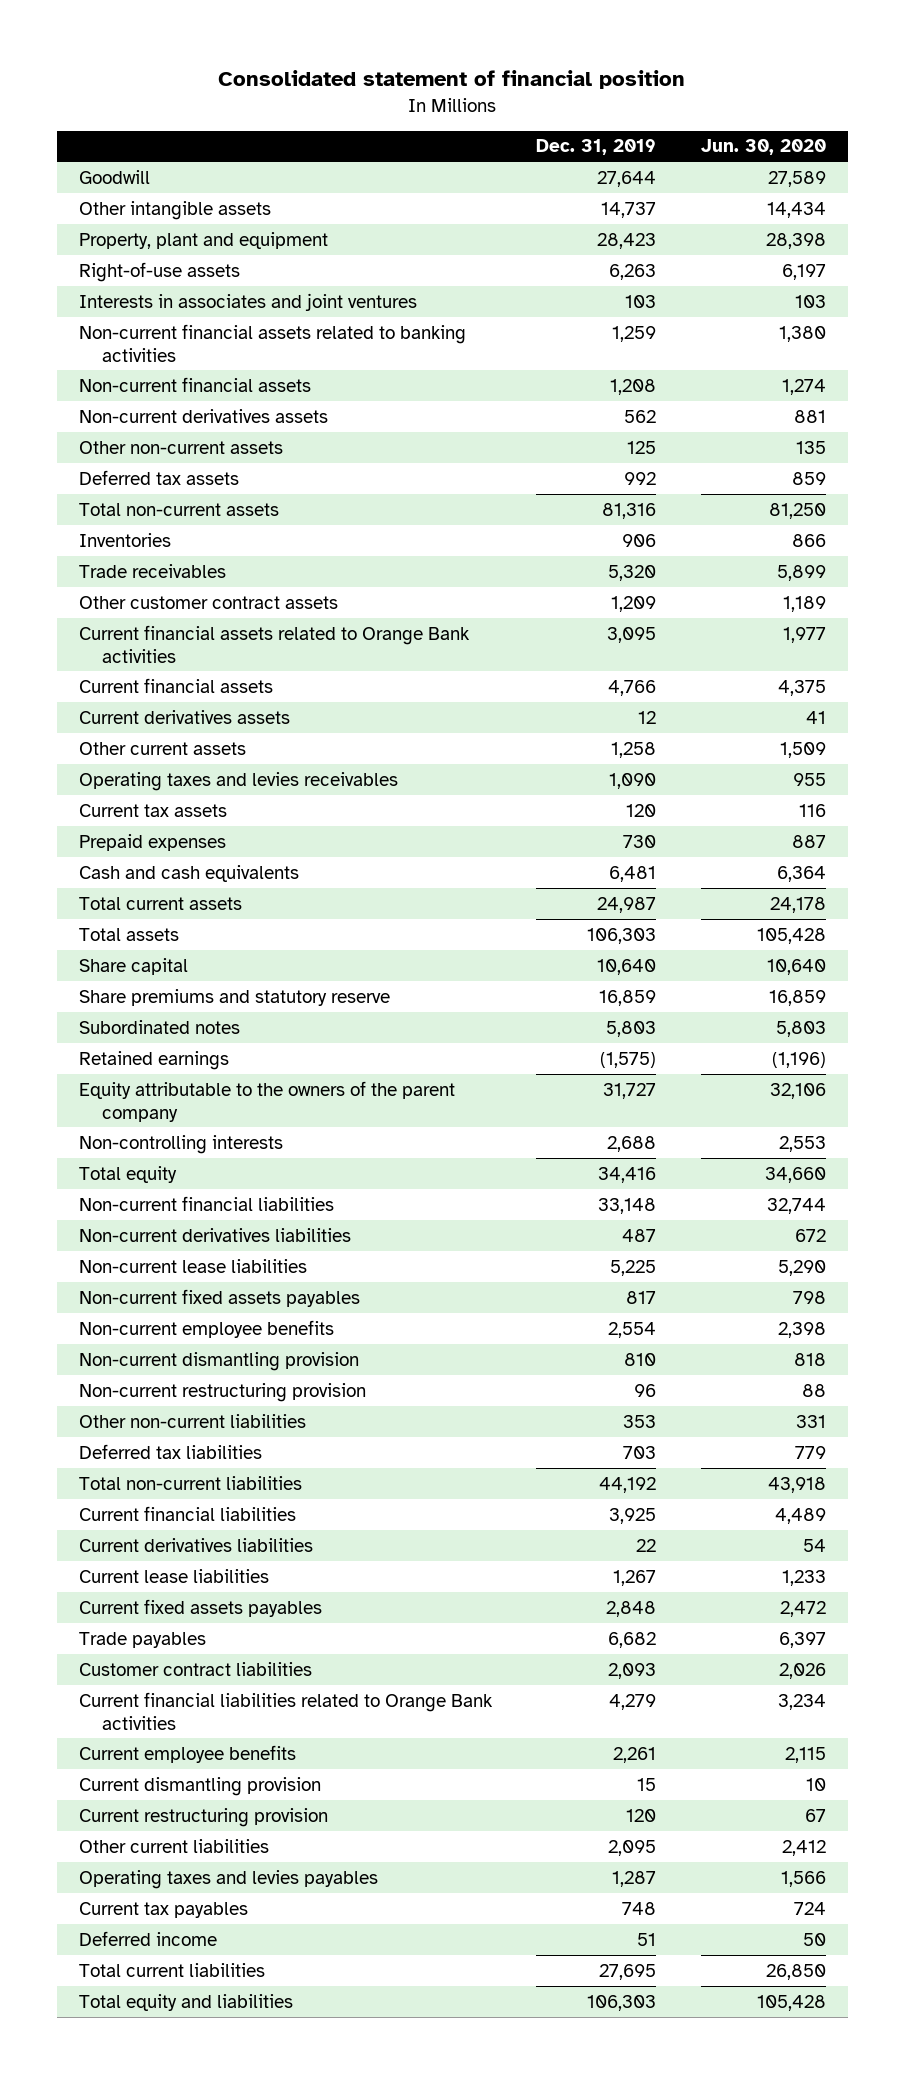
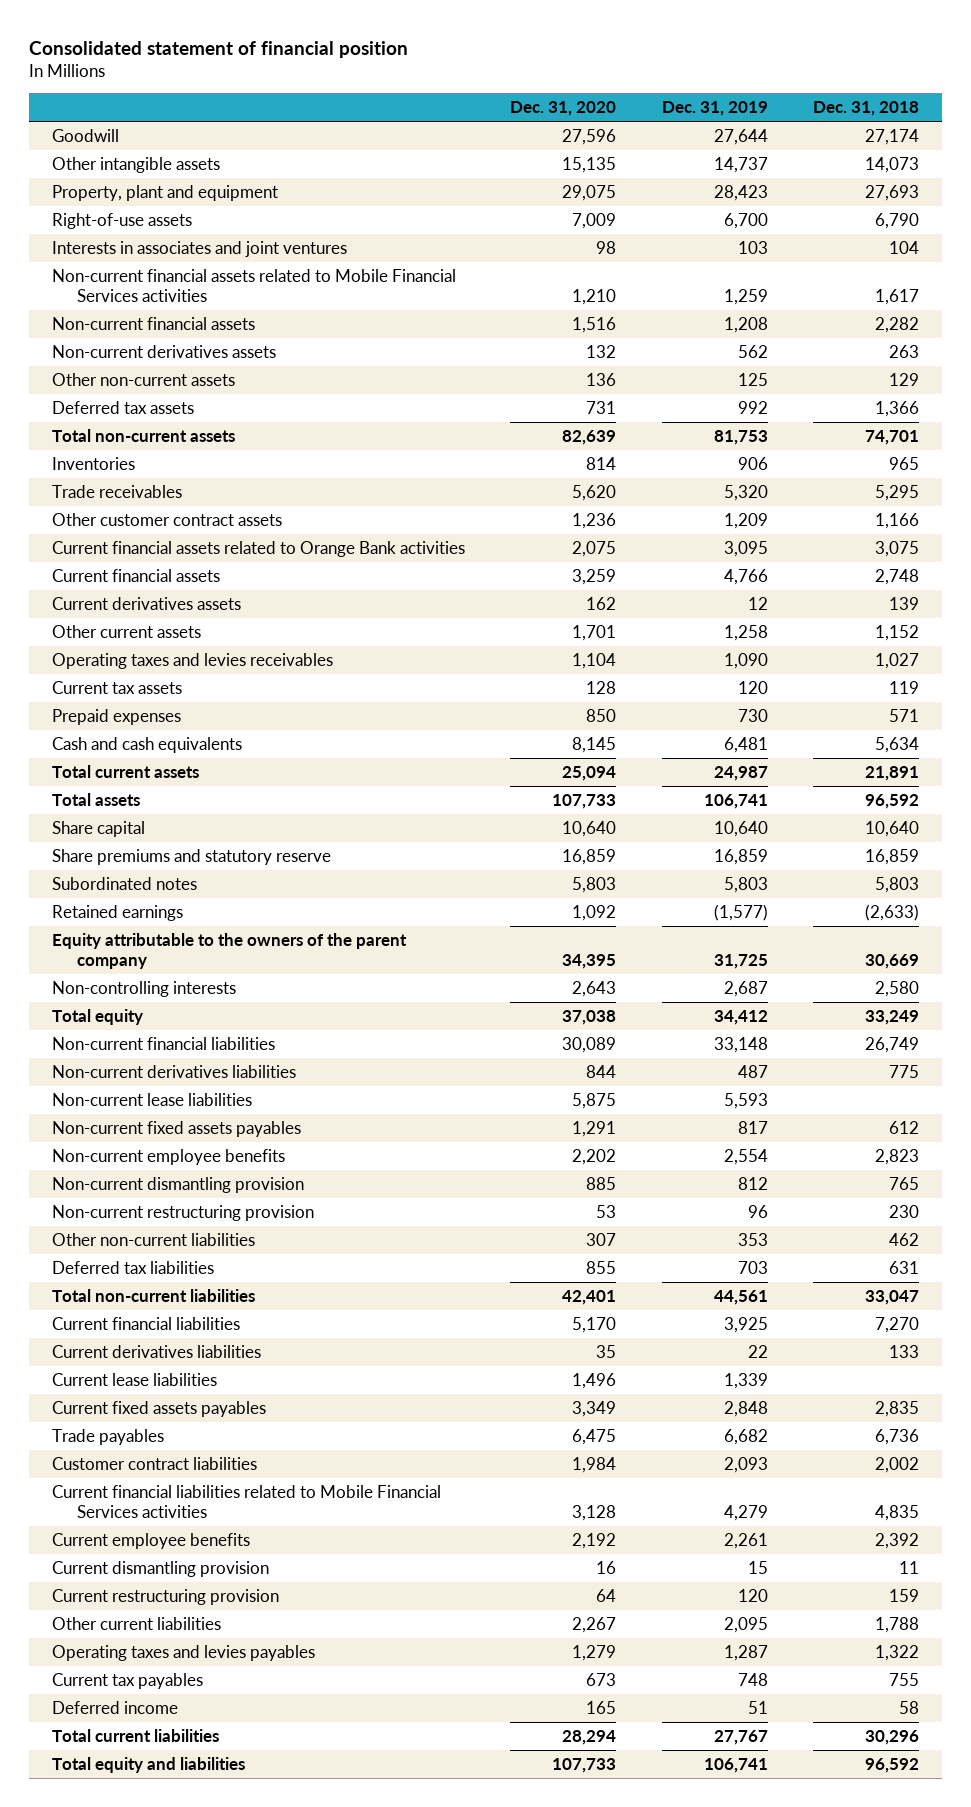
- | Dec. 31, 2019 | Jun. 30, 2020
+ | Dec. 31, 2020 | Dec. 31, 2019 | Dec. 31, 2018
- Right-of-use assets | 6,263 | 6,197
+ Right-of-use assets | 7,009 | 6,700 | 6,790
- Non-current financial assets related to banking activities | 1,259 | 1,380
+ Non-current financial assets related to Mobile Financial Services activities | 1,210 | 1,259 | 1,617
- Total non-current assets | 81,316 | 81,250
+ Total non-current assets | 82,639 | 81,753 | 74,701
- Total assets | 106,303 | 105,428
+ Total assets | 107,733 | 106,741 | 96,592
- Retained earnings | (1,575) | (1,196)
- Equity attributable to the owners of the parent company | 31,727 | 32,106
- Non-controlling interests | 2,688 | 2,553
- Total equity | 34,416 | 34,660
+ Retained earnings | 1,092 | (1,577) | (2,633)
+ Equity attributable to the owners of the parent company | 34,395 | 31,725 | 30,669
+ Non-controlling interests | 2,643 | 2,687 | 2,580
+ Total equity | 37,038 | 34,412 | 33,249
- Non-current lease liabilities | 5,225 | 5,290
+ Non-current lease liabilities | 5,875 | 5,593 |
- Non-current dismantling provision | 810 | 818
+ Non-current dismantling provision | 885 | 812 | 765
- Total non-current liabilities | 44,192 | 43,918
+ Total non-current liabilities | 42,401 | 44,561 | 33,047
- Current lease liabilities | 1,267 | 1,233
+ Current lease liabilities | 1,496 | 1,339 |
- Current financial liabilities related to Orange Bank activities | 4,279 | 3,234
+ Current financial liabilities related to Mobile Financial Services activities | 3,128 | 4,279 | 4,835
- Total current liabilities | 27,695 | 26,850
- Total equity and liabilities | 106,303 | 105,428
+ Total current liabilities | 28,294 | 27,767 | 30,296
+ Total equity and liabilities | 107,733 | 106,741 | 96,592

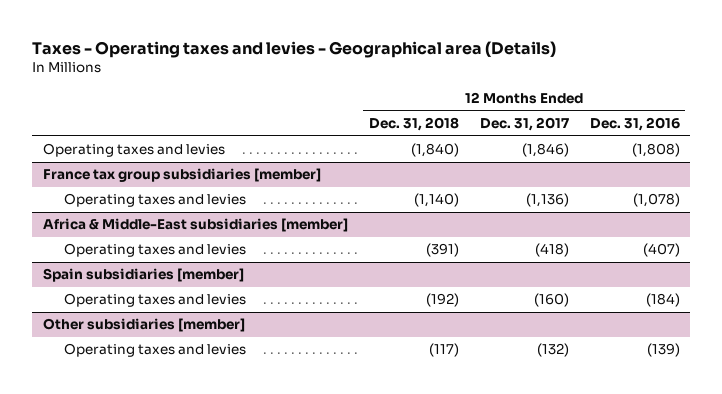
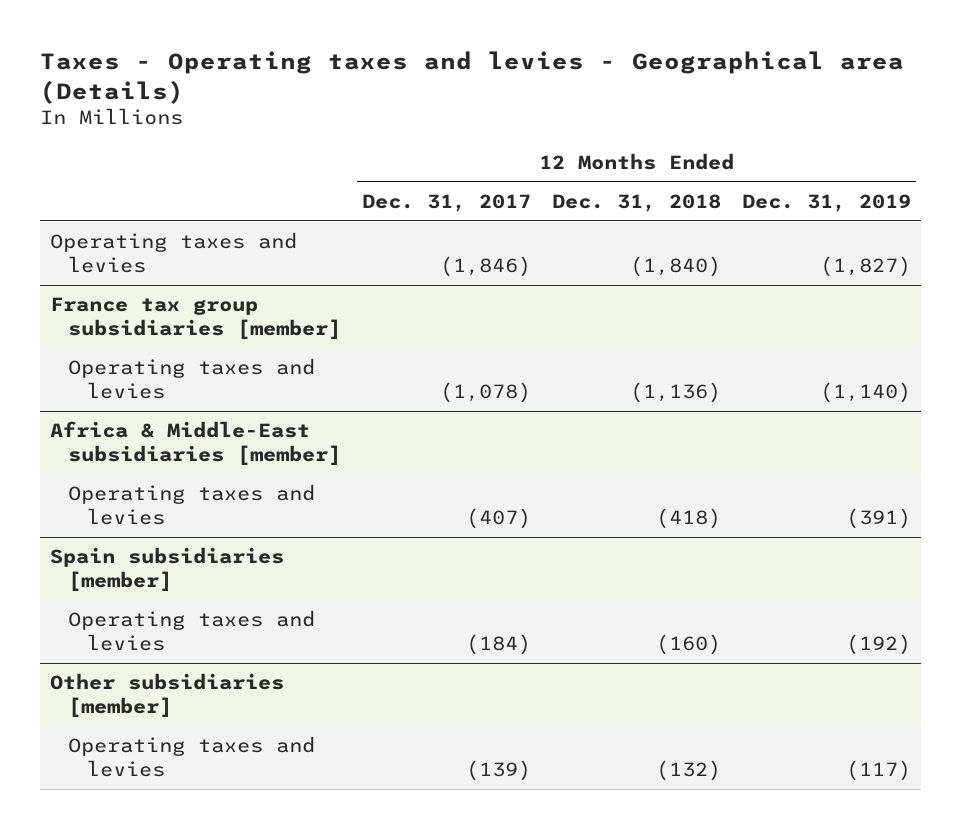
- | 12 Months Ended Dec. 31, 2018 | 12 Months Ended Dec. 31, 2017 | 12 Months Ended Dec. 31, 2016
+ | 12 Months Ended Dec. 31, 2017 | 12 Months Ended Dec. 31, 2018 | 12 Months Ended Dec. 31, 2019
@ France tax group subsidiaries [member]
- Operating taxes and levies | (1,140) | (1,136) | (1,078)
+ Operating taxes and levies | (1,078) | (1,136) | (1,140)
@ Africa & Middle-East subsidiaries [member]
- Operating taxes and levies | (391) | (418) | (407)
+ Operating taxes and levies | (407) | (418) | (391)
@ Spain subsidiaries [member]
- Operating taxes and levies | (192) | (160) | (184)
+ Operating taxes and levies | (184) | (160) | (192)
@ Other subsidiaries [member]
- Operating taxes and levies | (117) | (132) | (139)
+ Operating taxes and levies | (139) | (132) | (117)

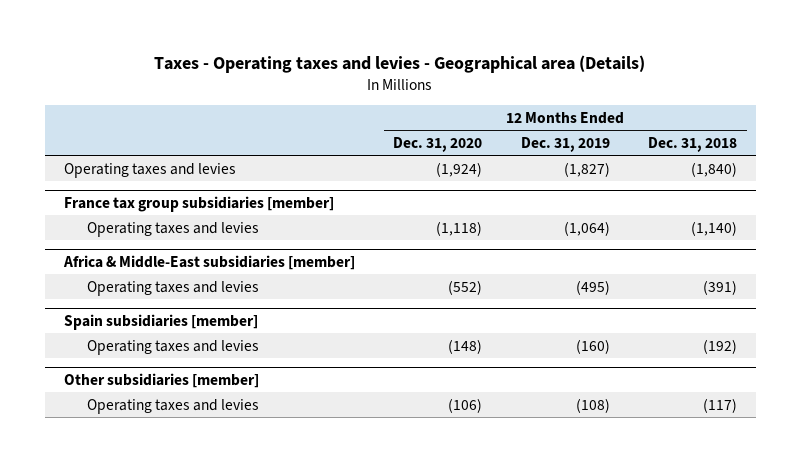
- | 12 Months Ended Dec. 31, 2017 | 12 Months Ended Dec. 31, 2018 | 12 Months Ended Dec. 31, 2019
+ | 12 Months Ended Dec. 31, 2020 | 12 Months Ended Dec. 31, 2019 | 12 Months Ended Dec. 31, 2018
@ France tax group subsidiaries [member]
- Operating taxes and levies | (1,078) | (1,136) | (1,140)
+ Operating taxes and levies | (1,118) | (1,064) | (1,140)
@ Africa & Middle-East subsidiaries [member]
- Operating taxes and levies | (407) | (418) | (391)
+ Operating taxes and levies | (552) | (495) | (391)
@ Spain subsidiaries [member]
- Operating taxes and levies | (184) | (160) | (192)
+ Operating taxes and levies | (148) | (160) | (192)
@ Other subsidiaries [member]
- Operating taxes and levies | (139) | (132) | (117)
+ Operating taxes and levies | (106) | (108) | (117)

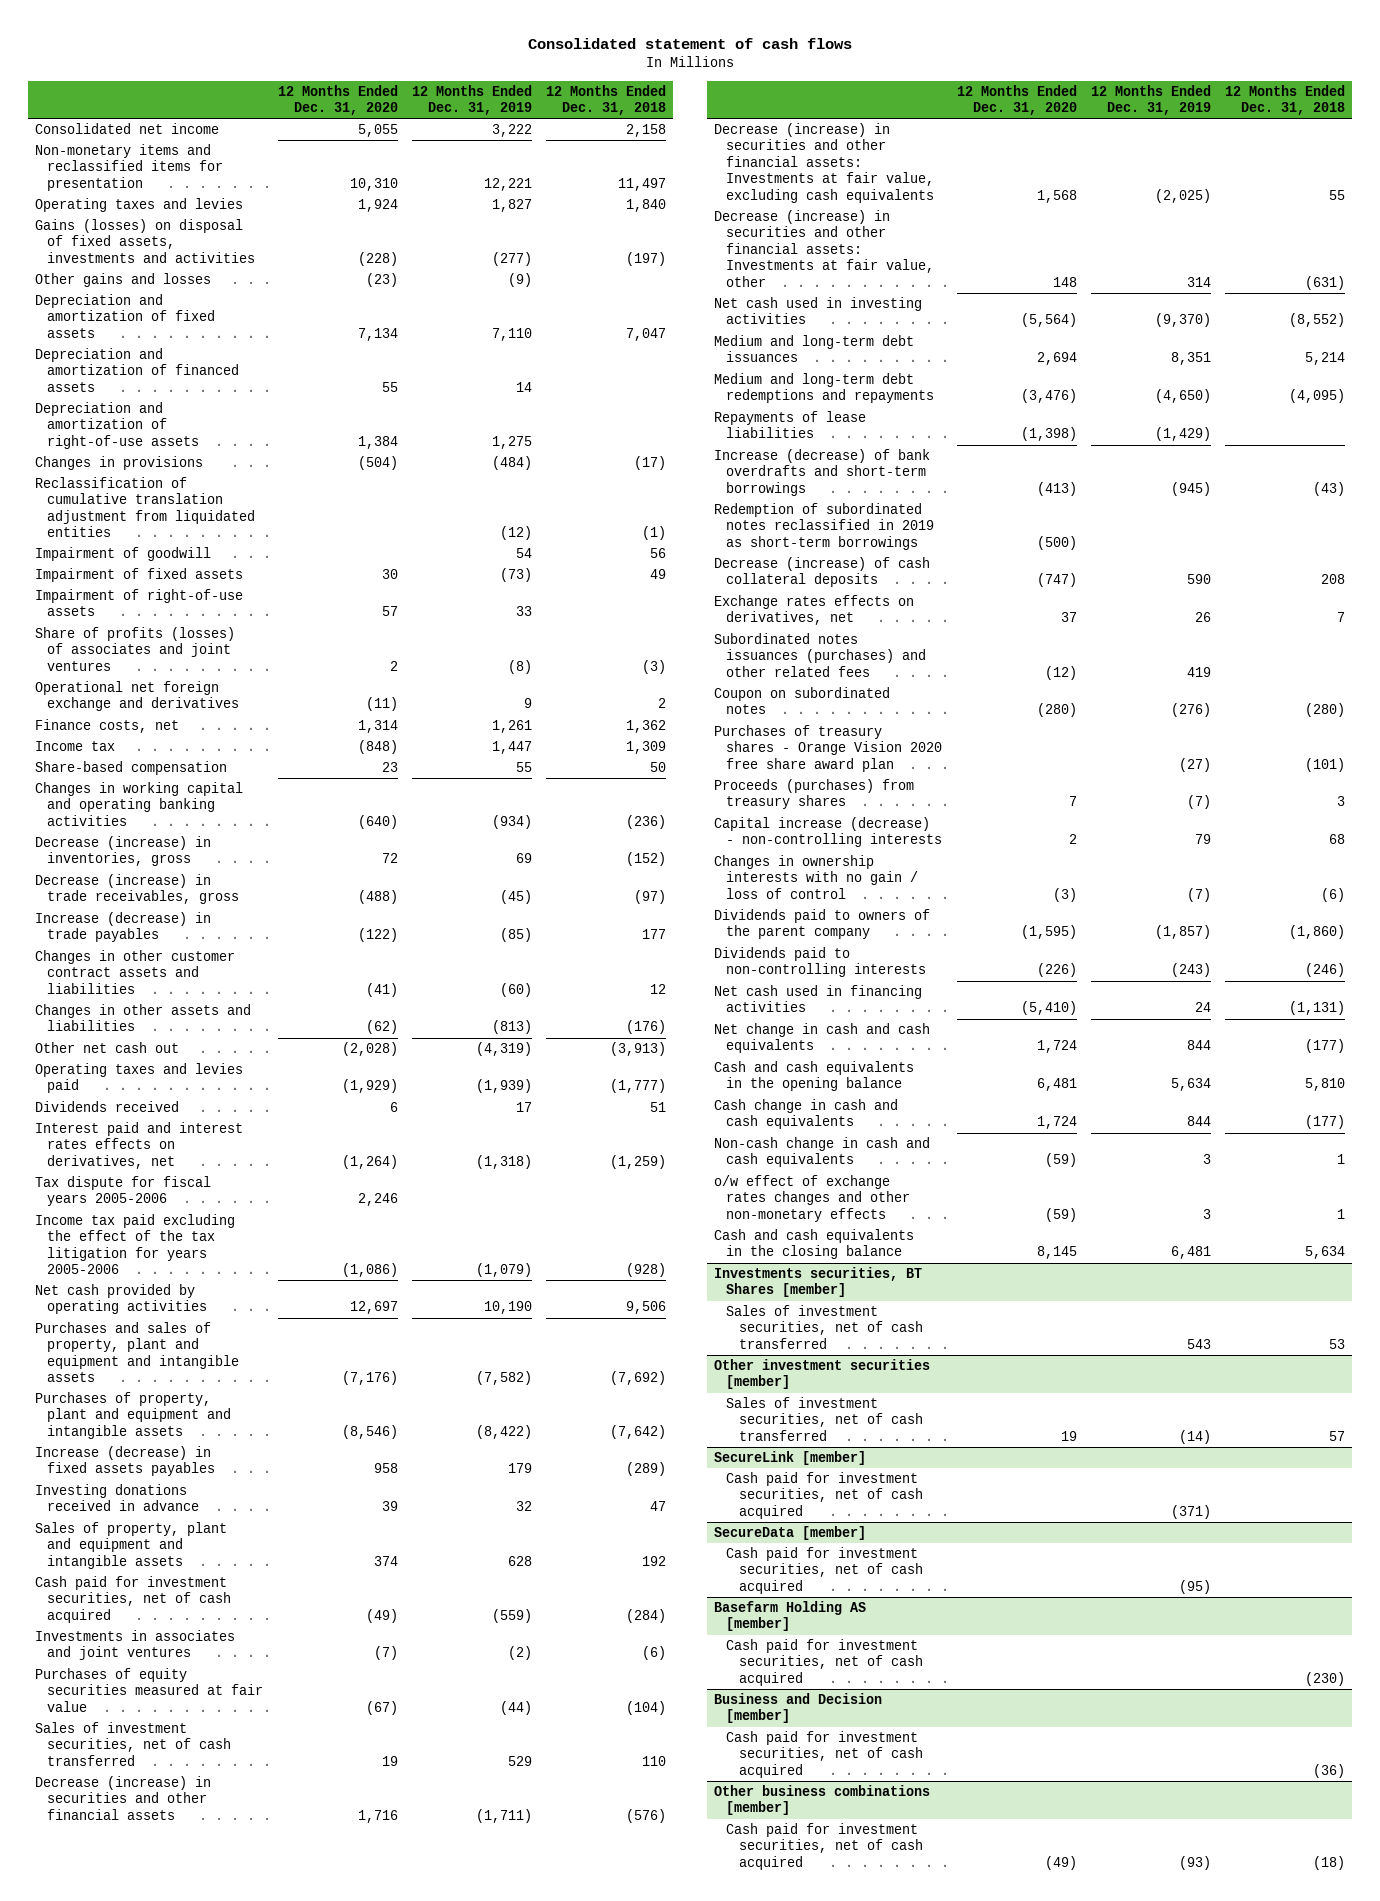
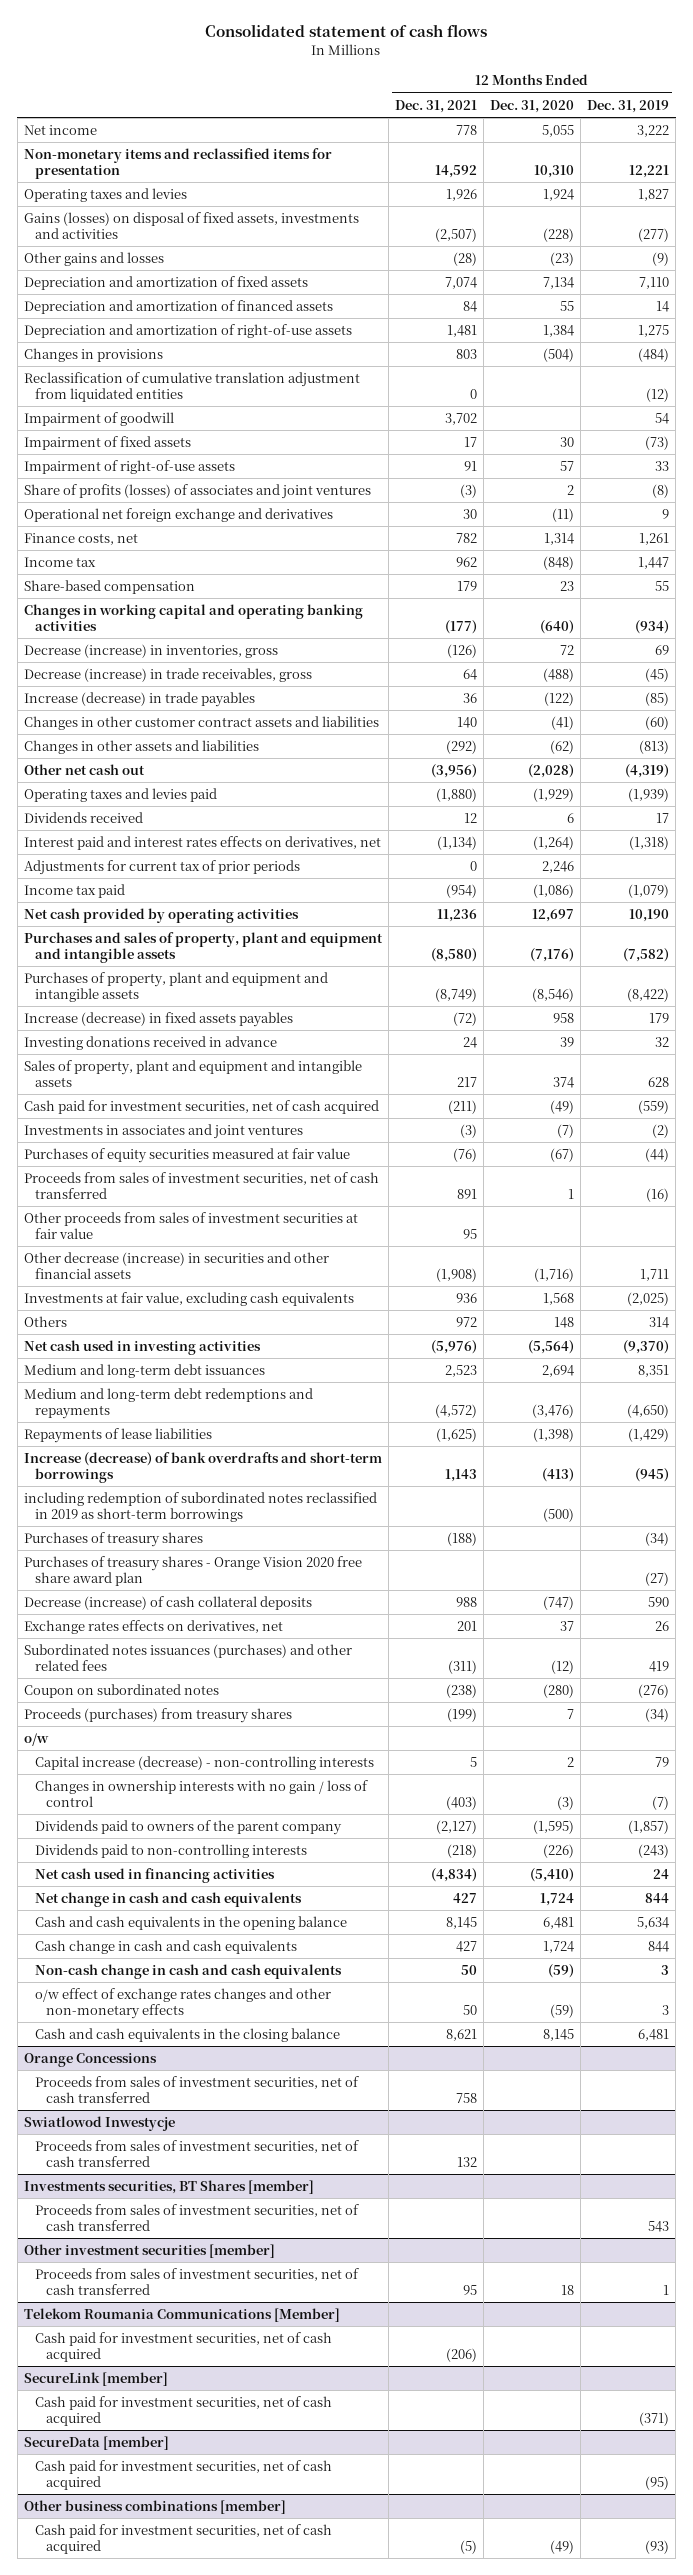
- | 12 Months Ended Dec. 31, 2020 | 12 Months Ended Dec. 31, 2019 | 12 Months Ended Dec. 31, 2018
+ | 12 Months Ended Dec. 31, 2021 | 12 Months Ended Dec. 31, 2020 | 12 Months Ended Dec. 31, 2019
- Consolidated net income | 5,055 | 3,222 | 2,158
+ Net income | 778 | 5,055 | 3,222
- Tax dispute for fiscal years 2005-2006 | 2,246 | |
- Income tax paid excluding the effect of the tax litigation for years 2005-2006 | (1,086) | (1,079) | (928)
+ Adjustments for current tax of prior periods | 0 | 2,246 |
+ Income tax paid | (954) | (1,086) | (1,079)
- Sales of investment securities, net of cash transferred | 19 | 529 | 110
- Decrease (increase) in securities and other financial assets | 1,716 | (1,711) | (576)
- Decrease (increase) in securities and other financial assets: Investments at fair value, excluding cash equivalents | 1,568 | (2,025) | 55
- Decrease (increase) in securities and other financial assets: Investments at fair value, other | 148 | 314 | (631)
+ Proceeds from sales of investment securities, net of cash transferred | 891 | 1 | (16)
+ Other proceeds from sales of investment securities at fair value | 95 | |
+ Other decrease (increase) in securities and other financial assets | (1,908) | (1,716) | 1,711
+ Investments at fair value, excluding cash equivalents | 936 | 1,568 | (2,025)
+ Others | 972 | 148 | 314
- Redemption of subordinated notes reclassified in 2019 as short-term borrowings | (500) | |
+ including redemption of subordinated notes reclassified in 2019 as short-term borrowings | | (500) |
+ Purchases of treasury shares | (188) | | (34)
moved up: Purchases of treasury shares - Orange Vision 2020 free share award plan | | | (27)
- Proceeds (purchases) from treasury shares | 7 | (7) | 3
+ Proceeds (purchases) from treasury shares | (199) | 7 | (34)
+ o/w
+ Orange Concessions
+ Proceeds from sales of investment securities, net of cash transferred | 758 | |
+ Swiatlowod Inwestycje
+ Proceeds from sales of investment securities, net of cash transferred | 132 | |
@ Investments securities, BT Shares [member]
- Sales of investment securities, net of cash transferred | | 543 | 53
+ Proceeds from sales of investment securities, net of cash transferred | | | 543
@ Other investment securities [member]
- Sales of investment securities, net of cash transferred | 19 | (14) | 57
+ Proceeds from sales of investment securities, net of cash transferred | 95 | 18 | 1
+ Telekom Roumania Communications [Member]
+ Cash paid for investment securities, net of cash acquired | (206) | |
- Basefarm Holding AS [member]
- Cash paid for investment securities, net of cash acquired | | | (230)
- Business and Decision [member]
- Cash paid for investment securities, net of cash acquired | | | (36)

